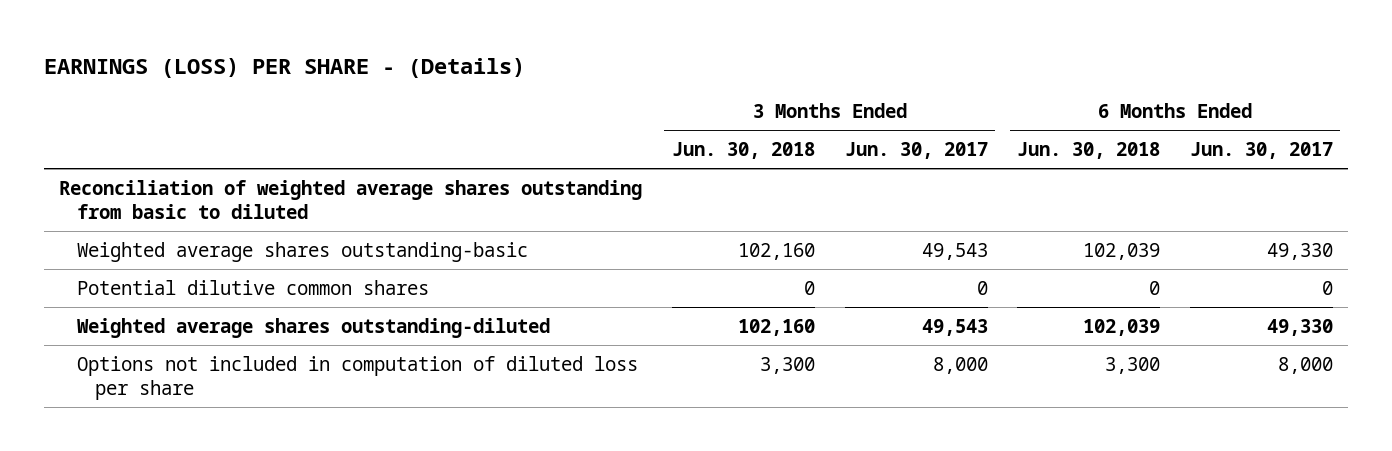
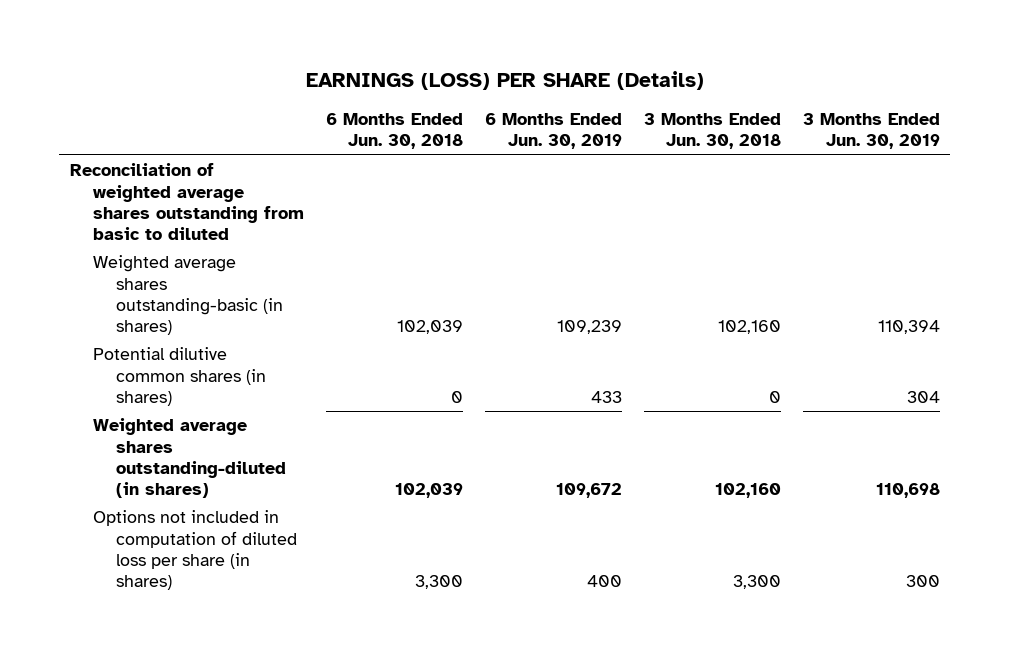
- EARNINGS (LOSS) PER SHARE - (Details)
+ EARNINGS (LOSS) PER SHARE (Details)
- | 3 Months Ended Jun. 30, 2018 | 3 Months Ended Jun. 30, 2017 | 6 Months Ended Jun. 30, 2018 | 6 Months Ended Jun. 30, 2017
+ | 6 Months Ended Jun. 30, 2018 | 6 Months Ended Jun. 30, 2019 | 3 Months Ended Jun. 30, 2018 | 3 Months Ended Jun. 30, 2019
- Weighted average shares outstanding-basic | 102,160 | 49,543 | 102,039 | 49,330
- Potential dilutive common shares | 0 | 0 | 0 | 0
- Weighted average shares outstanding-diluted | 102,160 | 49,543 | 102,039 | 49,330
- Options not included in computation of diluted loss per share | 3,300 | 8,000 | 3,300 | 8,000
+ Weighted average shares outstanding-basic (in shares) | 102,039 | 109,239 | 102,160 | 110,394
+ Potential dilutive common shares (in shares) | 0 | 433 | 0 | 304
+ Weighted average shares outstanding-diluted (in shares) | 102,039 | 109,672 | 102,160 | 110,698
+ Options not included in computation of diluted loss per share (in shares) | 3,300 | 400 | 3,300 | 300

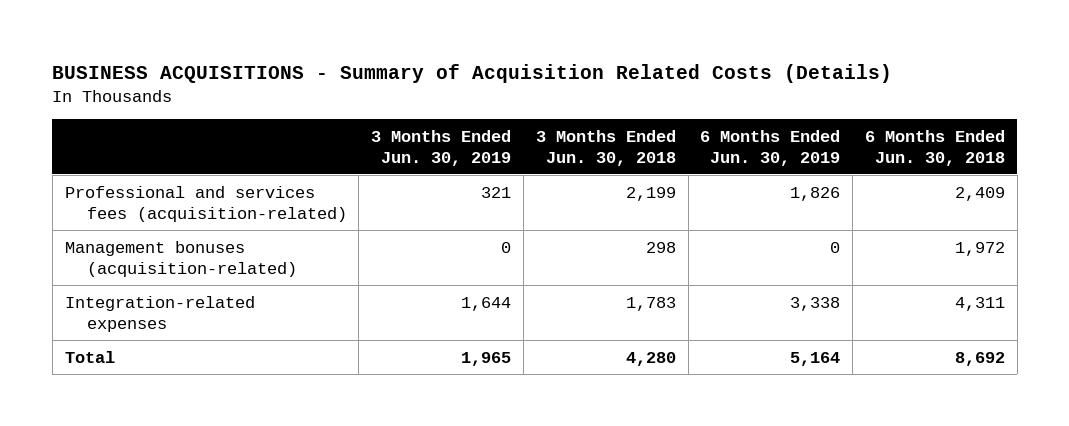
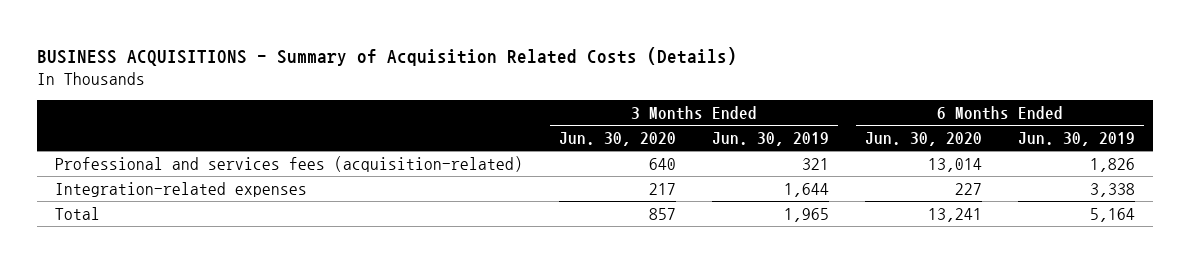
- | 3 Months Ended Jun. 30, 2019 | 3 Months Ended Jun. 30, 2018 | 6 Months Ended Jun. 30, 2019 | 6 Months Ended Jun. 30, 2018
+ | 3 Months Ended Jun. 30, 2020 | 3 Months Ended Jun. 30, 2019 | 6 Months Ended Jun. 30, 2020 | 6 Months Ended Jun. 30, 2019
- Management bonuses (acquisition-related) | 0 | 298 | 0 | 1,972

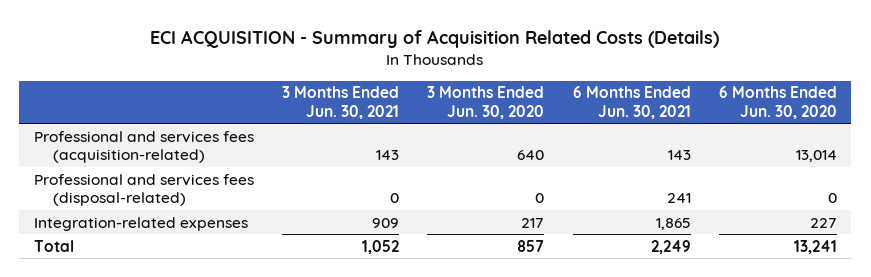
- BUSINESS ACQUISITIONS - Summary of Acquisition Related Costs (Details)
+ ECI ACQUISITION - Summary of Acquisition Related Costs (Details)
- | 3 Months Ended Jun. 30, 2020 | 3 Months Ended Jun. 30, 2019 | 6 Months Ended Jun. 30, 2020 | 6 Months Ended Jun. 30, 2019
+ | 3 Months Ended Jun. 30, 2021 | 3 Months Ended Jun. 30, 2020 | 6 Months Ended Jun. 30, 2021 | 6 Months Ended Jun. 30, 2020
+ Professional and services fees (disposal-related) | 0 | 0 | 241 | 0

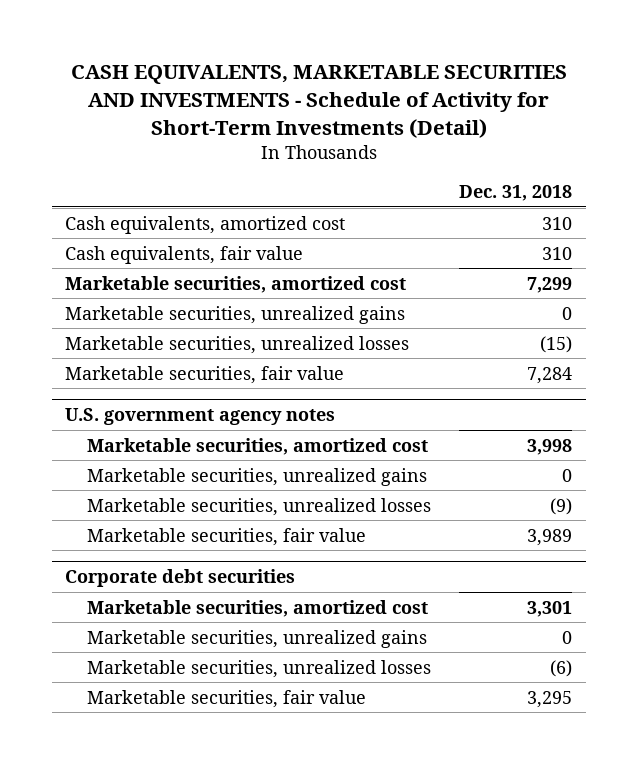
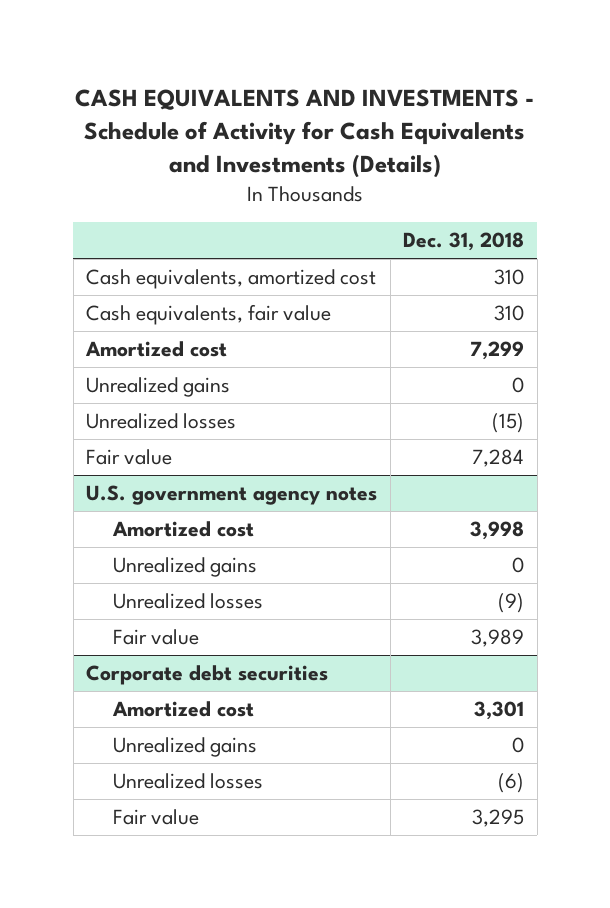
- CASH EQUIVALENTS, MARKETABLE SECURITIES AND INVESTMENTS - Schedule of Activity for Short-Term Investments (Detail)
+ CASH EQUIVALENTS AND INVESTMENTS - Schedule of Activity for Cash Equivalents and Investments (Details)
- Marketable securities, amortized cost | 7,299
- Marketable securities, unrealized gains | 0
- Marketable securities, unrealized losses | (15)
- Marketable securities, fair value | 7,284
+ Amortized cost | 7,299
+ Unrealized gains | 0
+ Unrealized losses | (15)
+ Fair value | 7,284
@ U.S. government agency notes
- Marketable securities, amortized cost | 3,998
- Marketable securities, unrealized gains | 0
- Marketable securities, unrealized losses | (9)
- Marketable securities, fair value | 3,989
+ Amortized cost | 3,998
+ Unrealized gains | 0
+ Unrealized losses | (9)
+ Fair value | 3,989
@ Corporate debt securities
- Marketable securities, amortized cost | 3,301
- Marketable securities, unrealized gains | 0
- Marketable securities, unrealized losses | (6)
- Marketable securities, fair value | 3,295
+ Amortized cost | 3,301
+ Unrealized gains | 0
+ Unrealized losses | (6)
+ Fair value | 3,295

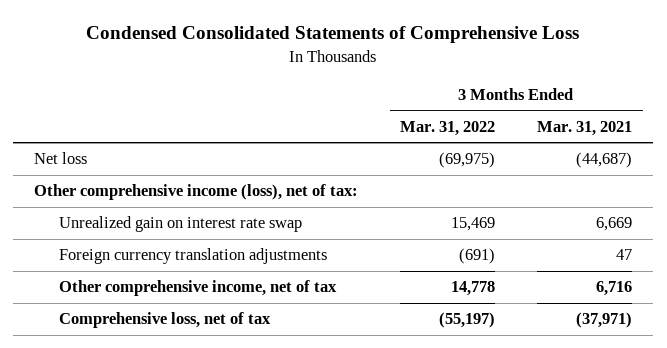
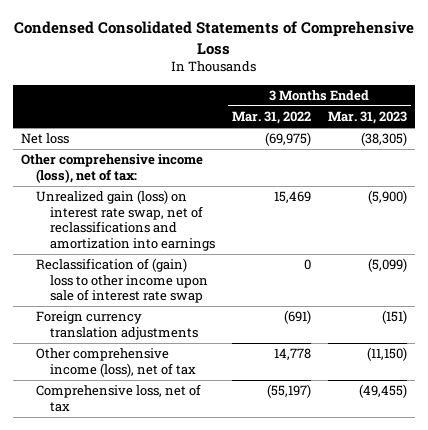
- | 3 Months Ended Mar. 31, 2022 | 3 Months Ended Mar. 31, 2021
+ | 3 Months Ended Mar. 31, 2022 | 3 Months Ended Mar. 31, 2023
- Unrealized gain on interest rate swap | 15,469 | 6,669
+ Unrealized gain (loss) on interest rate swap, net of reclassifications and amortization into earnings | 15,469 | (5,900)
+ Reclassification of (gain) loss to other income upon sale of interest rate swap | 0 | (5,099)
- Other comprehensive income, net of tax | 14,778 | 6,716
+ Other comprehensive income (loss), net of tax | 14,778 | (11,150)

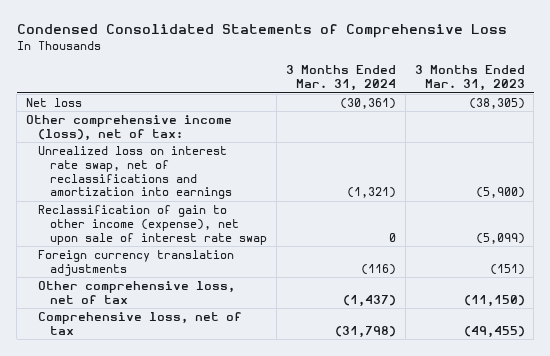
- | 3 Months Ended Mar. 31, 2022 | 3 Months Ended Mar. 31, 2023
+ | 3 Months Ended Mar. 31, 2024 | 3 Months Ended Mar. 31, 2023
- Unrealized gain (loss) on interest rate swap, net of reclassifications and amortization into earnings | 15,469 | (5,900)
- Reclassification of (gain) loss to other income upon sale of interest rate swap | 0 | (5,099)
+ Unrealized loss on interest rate swap, net of reclassifications and amortization into earnings | (1,321) | (5,900)
+ Reclassification of gain to other income (expense), net upon sale of interest rate swap | 0 | (5,099)
- Other comprehensive income (loss), net of tax | 14,778 | (11,150)
+ Other comprehensive loss, net of tax | (1,437) | (11,150)

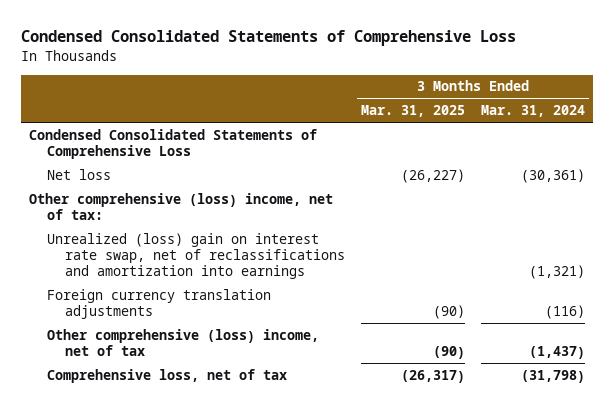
- | 3 Months Ended Mar. 31, 2024 | 3 Months Ended Mar. 31, 2023
+ | 3 Months Ended Mar. 31, 2025 | 3 Months Ended Mar. 31, 2024
+ Condensed Consolidated Statements of Comprehensive Loss
- Other comprehensive income (loss), net of tax:
- Unrealized loss on interest rate swap, net of reclassifications and amortization into earnings | (1,321) | (5,900)
- Reclassification of gain to other income (expense), net upon sale of interest rate swap | 0 | (5,099)
+ Other comprehensive (loss) income, net of tax:
+ Unrealized (loss) gain on interest rate swap, net of reclassifications and amortization into earnings | | (1,321)
- Other comprehensive loss, net of tax | (1,437) | (11,150)
+ Other comprehensive (loss) income, net of tax | (90) | (1,437)

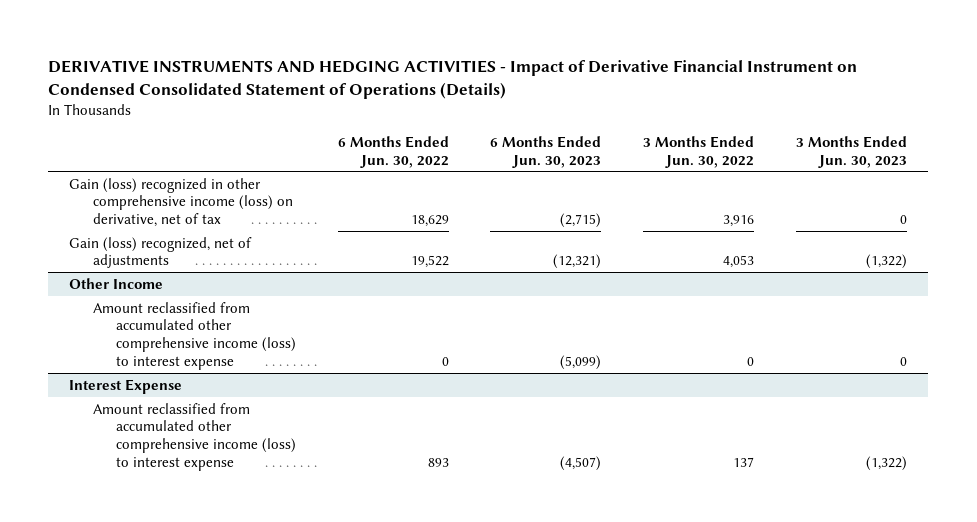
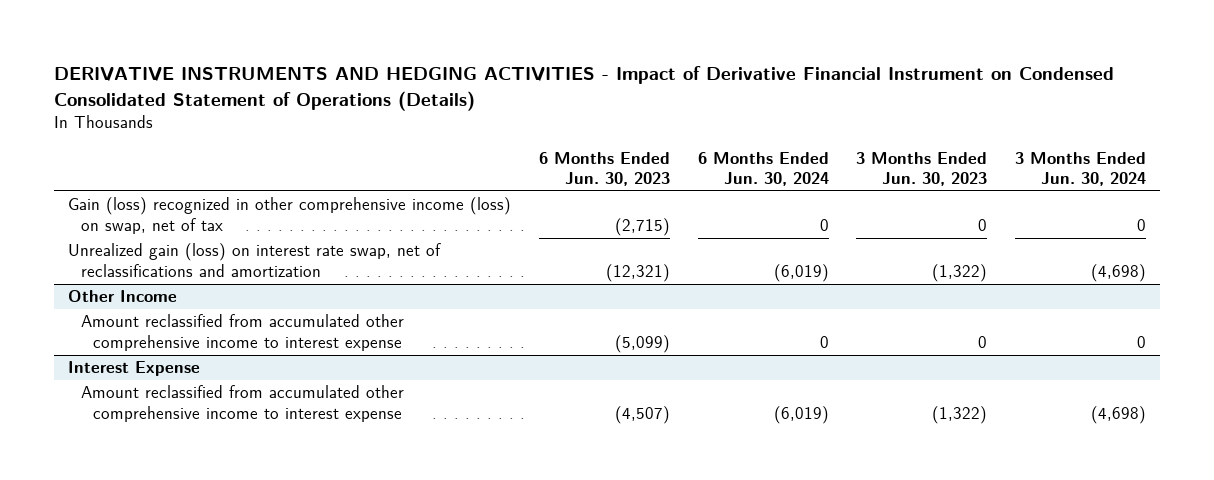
- | 6 Months Ended Jun. 30, 2022 | 6 Months Ended Jun. 30, 2023 | 3 Months Ended Jun. 30, 2022 | 3 Months Ended Jun. 30, 2023
+ | 6 Months Ended Jun. 30, 2023 | 6 Months Ended Jun. 30, 2024 | 3 Months Ended Jun. 30, 2023 | 3 Months Ended Jun. 30, 2024
- Gain (loss) recognized in other comprehensive income (loss) on derivative, net of tax | 18,629 | (2,715) | 3,916 | 0
- Gain (loss) recognized, net of adjustments | 19,522 | (12,321) | 4,053 | (1,322)
+ Gain (loss) recognized in other comprehensive income (loss) on swap, net of tax | (2,715) | 0 | 0 | 0
+ Unrealized gain (loss) on interest rate swap, net of reclassifications and amortization | (12,321) | (6,019) | (1,322) | (4,698)
@ Other Income
- Amount reclassified from accumulated other comprehensive income (loss) to interest expense | 0 | (5,099) | 0 | 0
+ Amount reclassified from accumulated other comprehensive income to interest expense | (5,099) | 0 | 0 | 0
@ Interest Expense
- Amount reclassified from accumulated other comprehensive income (loss) to interest expense | 893 | (4,507) | 137 | (1,322)
+ Amount reclassified from accumulated other comprehensive income to interest expense | (4,507) | (6,019) | (1,322) | (4,698)

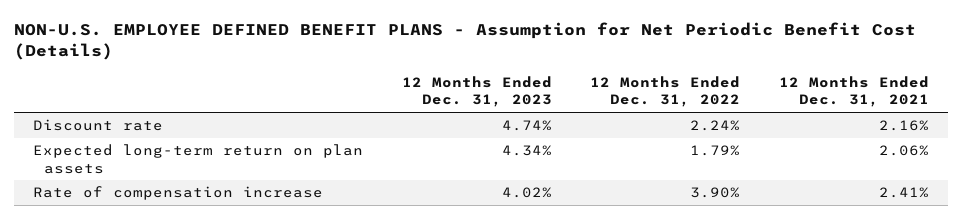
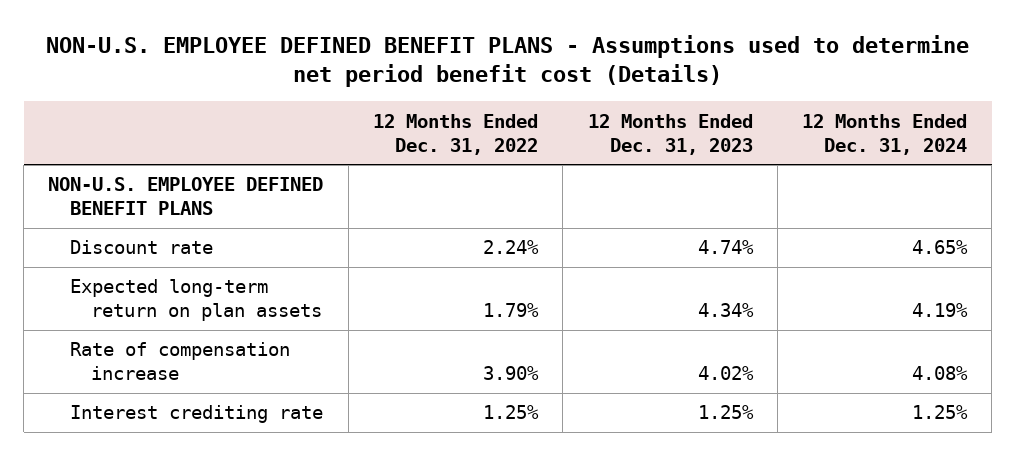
- NON-U.S. EMPLOYEE DEFINED BENEFIT PLANS - Assumption for Net Periodic Benefit Cost (Details)
+ NON-U.S. EMPLOYEE DEFINED BENEFIT PLANS - Assumptions used to determine net period benefit cost (Details)
- | 12 Months Ended Dec. 31, 2023 | 12 Months Ended Dec. 31, 2022 | 12 Months Ended Dec. 31, 2021
+ | 12 Months Ended Dec. 31, 2022 | 12 Months Ended Dec. 31, 2023 | 12 Months Ended Dec. 31, 2024
+ NON-U.S. EMPLOYEE DEFINED BENEFIT PLANS
+ Interest crediting rate | 1.25% | 1.25% | 1.25%

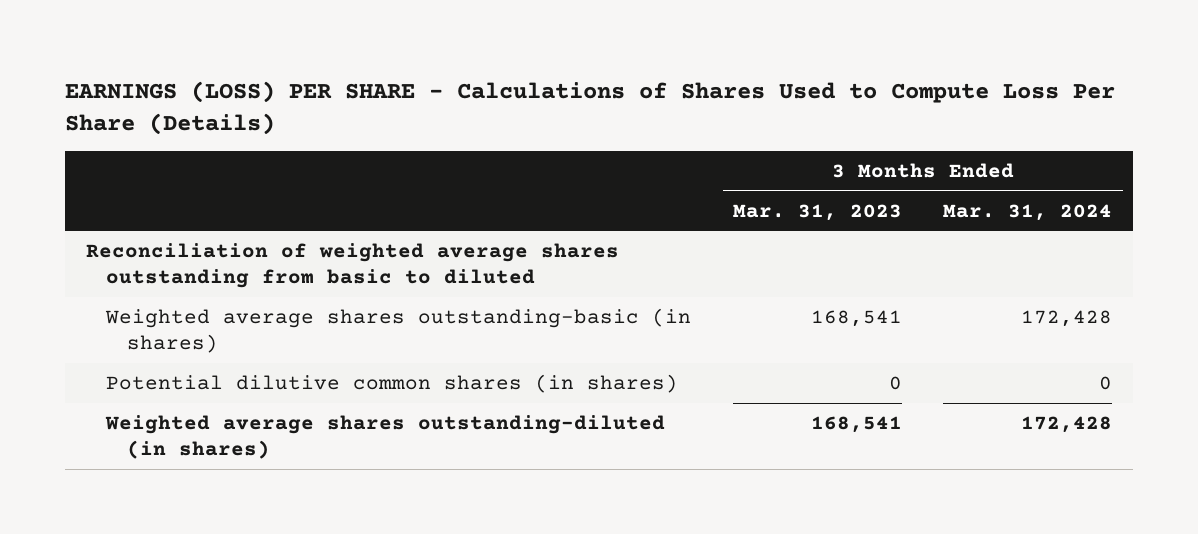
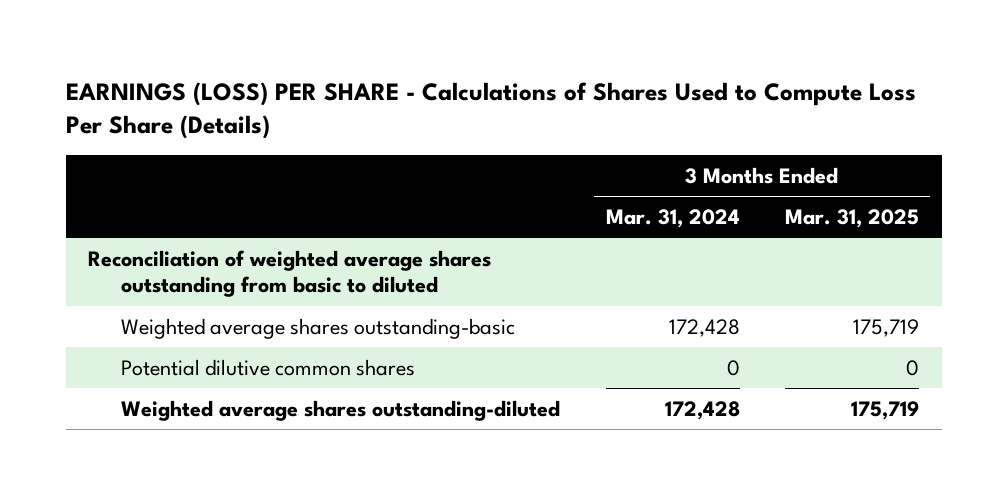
- | 3 Months Ended Mar. 31, 2023 | 3 Months Ended Mar. 31, 2024
+ | 3 Months Ended Mar. 31, 2024 | 3 Months Ended Mar. 31, 2025
- Weighted average shares outstanding-basic (in shares) | 168,541 | 172,428
- Potential dilutive common shares (in shares) | 0 | 0
- Weighted average shares outstanding-diluted (in shares) | 168,541 | 172,428
+ Weighted average shares outstanding-basic | 172,428 | 175,719
+ Potential dilutive common shares | 0 | 0
+ Weighted average shares outstanding-diluted | 172,428 | 175,719

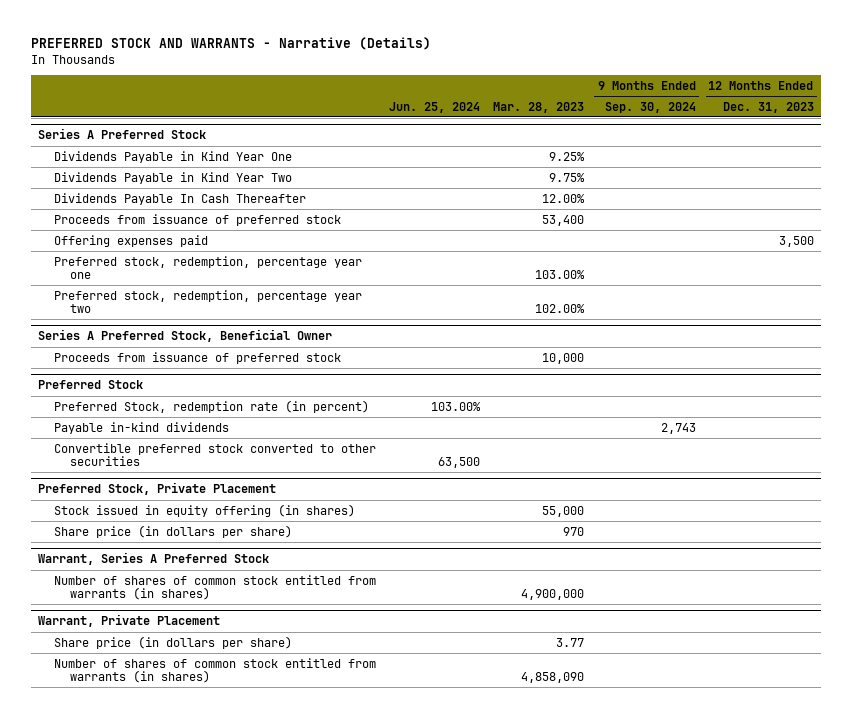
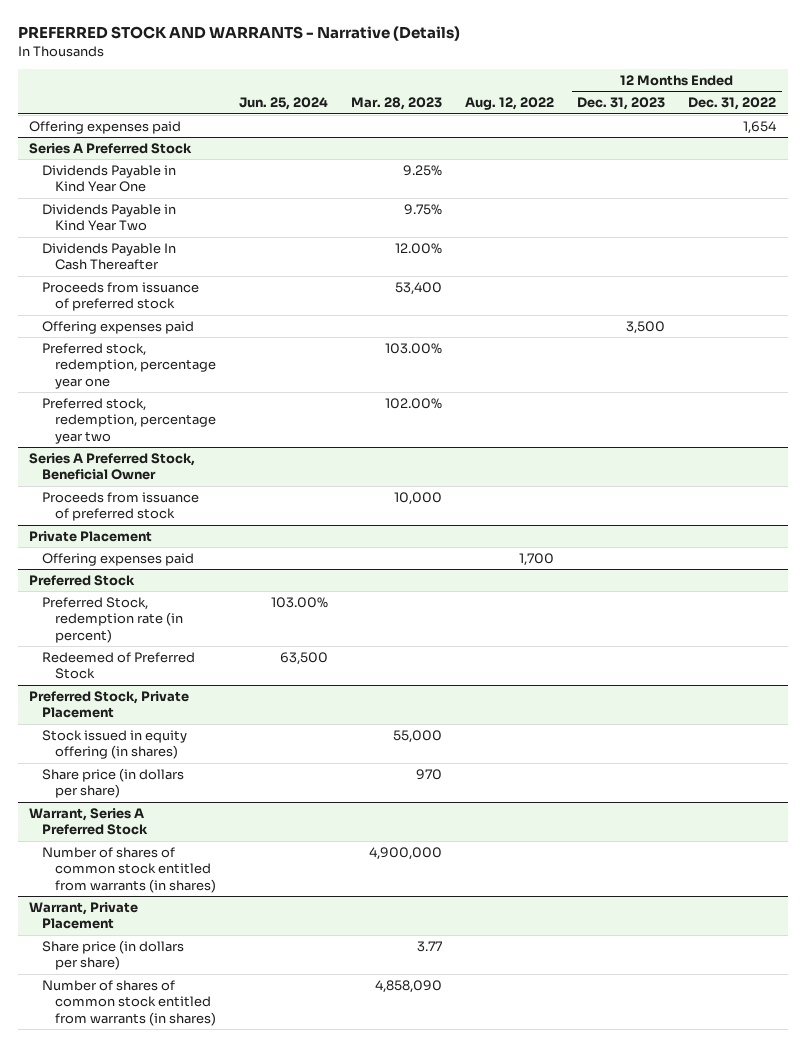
- | Jun. 25, 2024 | Mar. 28, 2023 | 9 Months Ended Sep. 30, 2024 | 12 Months Ended Dec. 31, 2023
+ | Jun. 25, 2024 | Mar. 28, 2023 | Aug. 12, 2022 | 12 Months Ended Dec. 31, 2023 | 12 Months Ended Dec. 31, 2022
+ Offering expenses paid | | | | | 1,654
+ Private Placement
+ Offering expenses paid | | | 1,700 | |
@ Preferred Stock
- Payable in-kind dividends | | | 2,743 |
- Convertible preferred stock converted to other securities | 63,500 | | |
+ Redeemed of Preferred Stock | 63,500 | | | |

